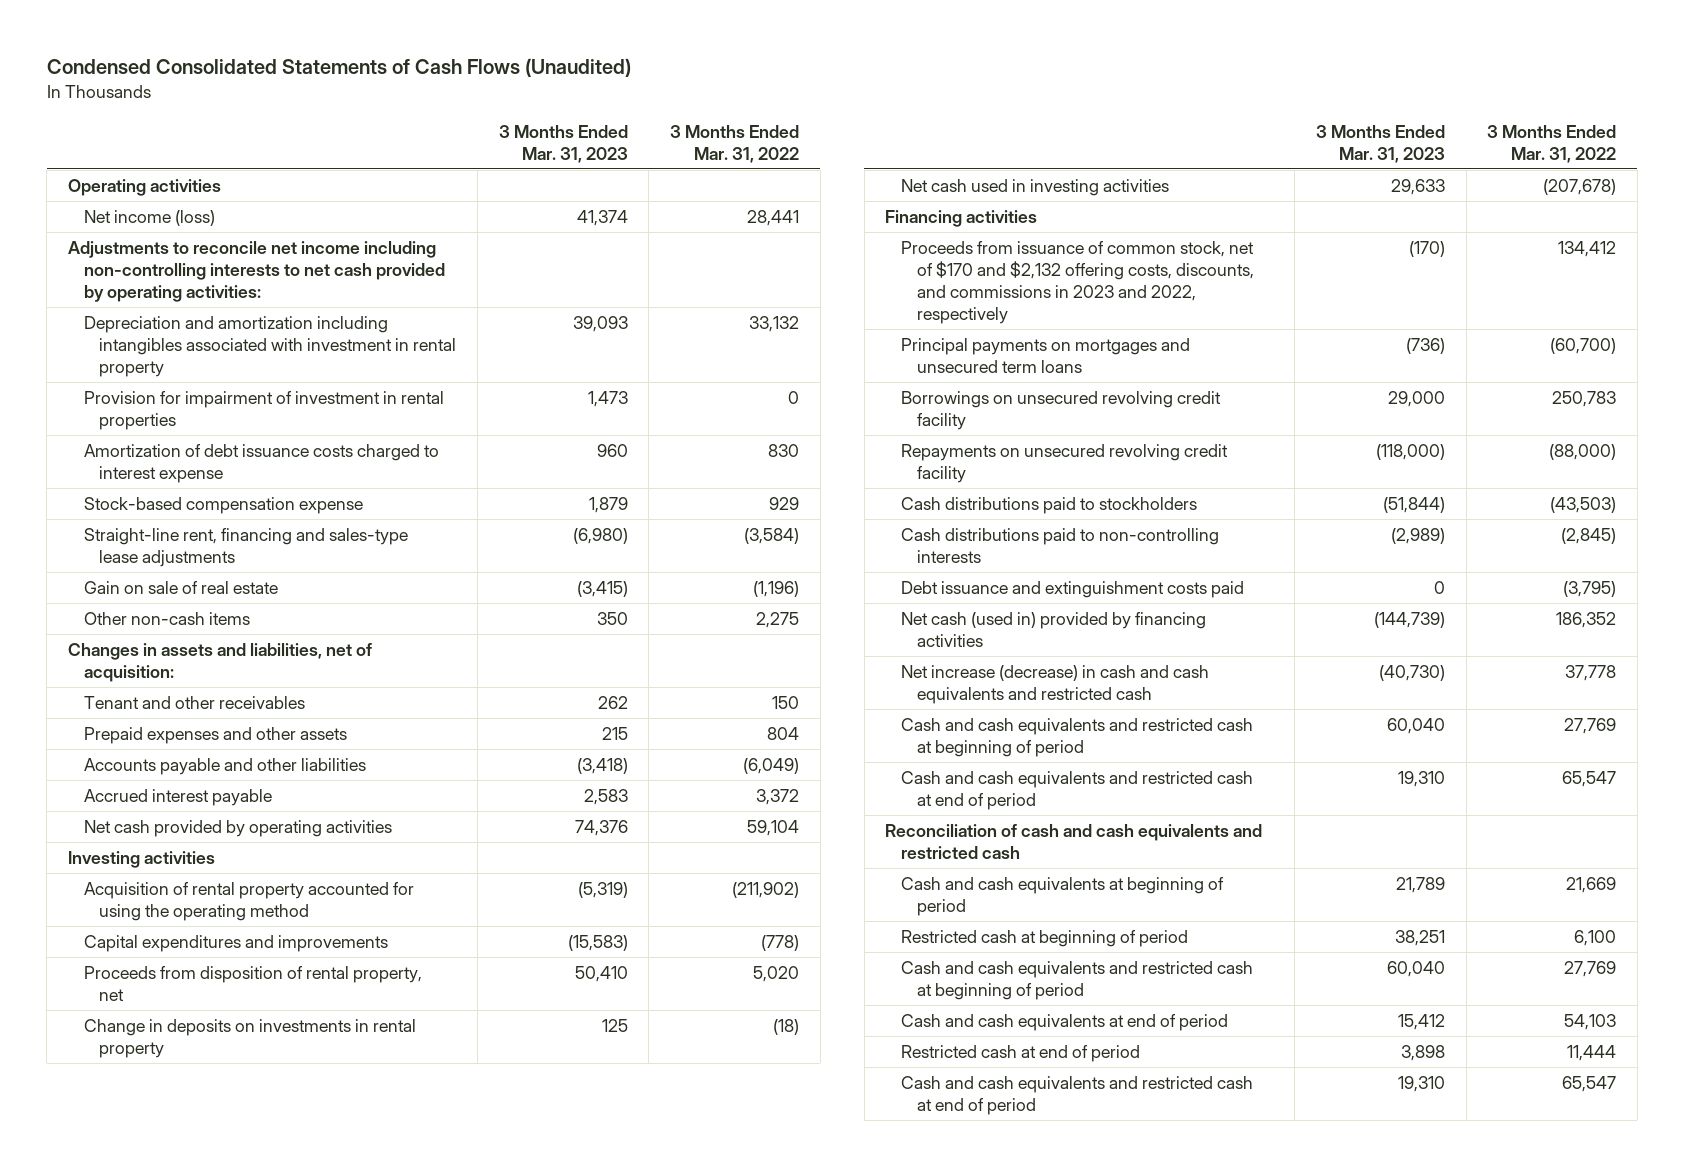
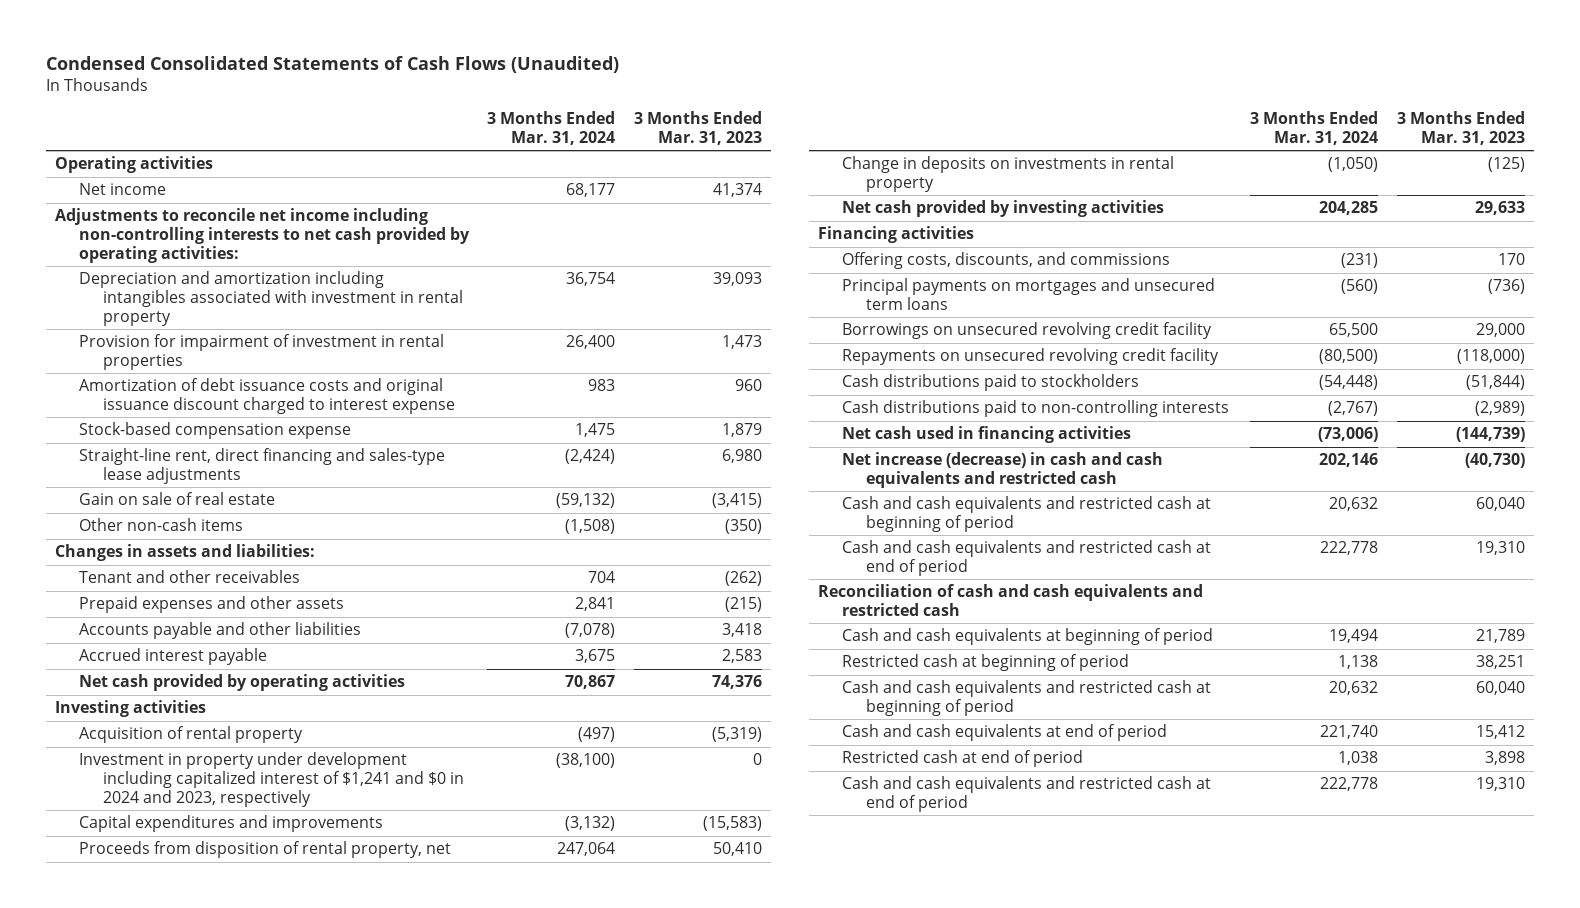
- | 3 Months Ended Mar. 31, 2023 | 3 Months Ended Mar. 31, 2022
+ | 3 Months Ended Mar. 31, 2024 | 3 Months Ended Mar. 31, 2023
- Net income (loss) | 41,374 | 28,441
+ Net income | 68,177 | 41,374
- Amortization of debt issuance costs charged to interest expense | 960 | 830
+ Amortization of debt issuance costs and original issuance discount charged to interest expense | 983 | 960
- Straight-line rent, financing and sales-type lease adjustments | (6,980) | (3,584)
+ Straight-line rent, direct financing and sales-type lease adjustments | (2,424) | 6,980
- Other non-cash items | 350 | 2,275
- Changes in assets and liabilities, net of acquisition:
- Tenant and other receivables | 262 | 150
- Prepaid expenses and other assets | 215 | 804
- Accounts payable and other liabilities | (3,418) | (6,049)
+ Other non-cash items | (1,508) | (350)
+ Changes in assets and liabilities:
+ Tenant and other receivables | 704 | (262)
+ Prepaid expenses and other assets | 2,841 | (215)
+ Accounts payable and other liabilities | (7,078) | 3,418
- Acquisition of rental property accounted for using the operating method | (5,319) | (211,902)
+ Acquisition of rental property | (497) | (5,319)
+ Investment in property under development including capitalized interest of $1,241 and $0 in 2024 and 2023, respectively | (38,100) | 0
- Change in deposits on investments in rental property | 125 | (18)
- Net cash used in investing activities | 29,633 | (207,678)
+ Change in deposits on investments in rental property | (1,050) | (125)
+ Net cash provided by investing activities | 204,285 | 29,633
- Proceeds from issuance of common stock, net of $170 and $2,132 offering costs, discounts, and commissions in 2023 and 2022, respectively | (170) | 134,412
+ Offering costs, discounts, and commissions | (231) | 170
- Debt issuance and extinguishment costs paid | 0 | (3,795)
- Net cash (used in) provided by financing activities | (144,739) | 186,352
+ Net cash used in financing activities | (73,006) | (144,739)

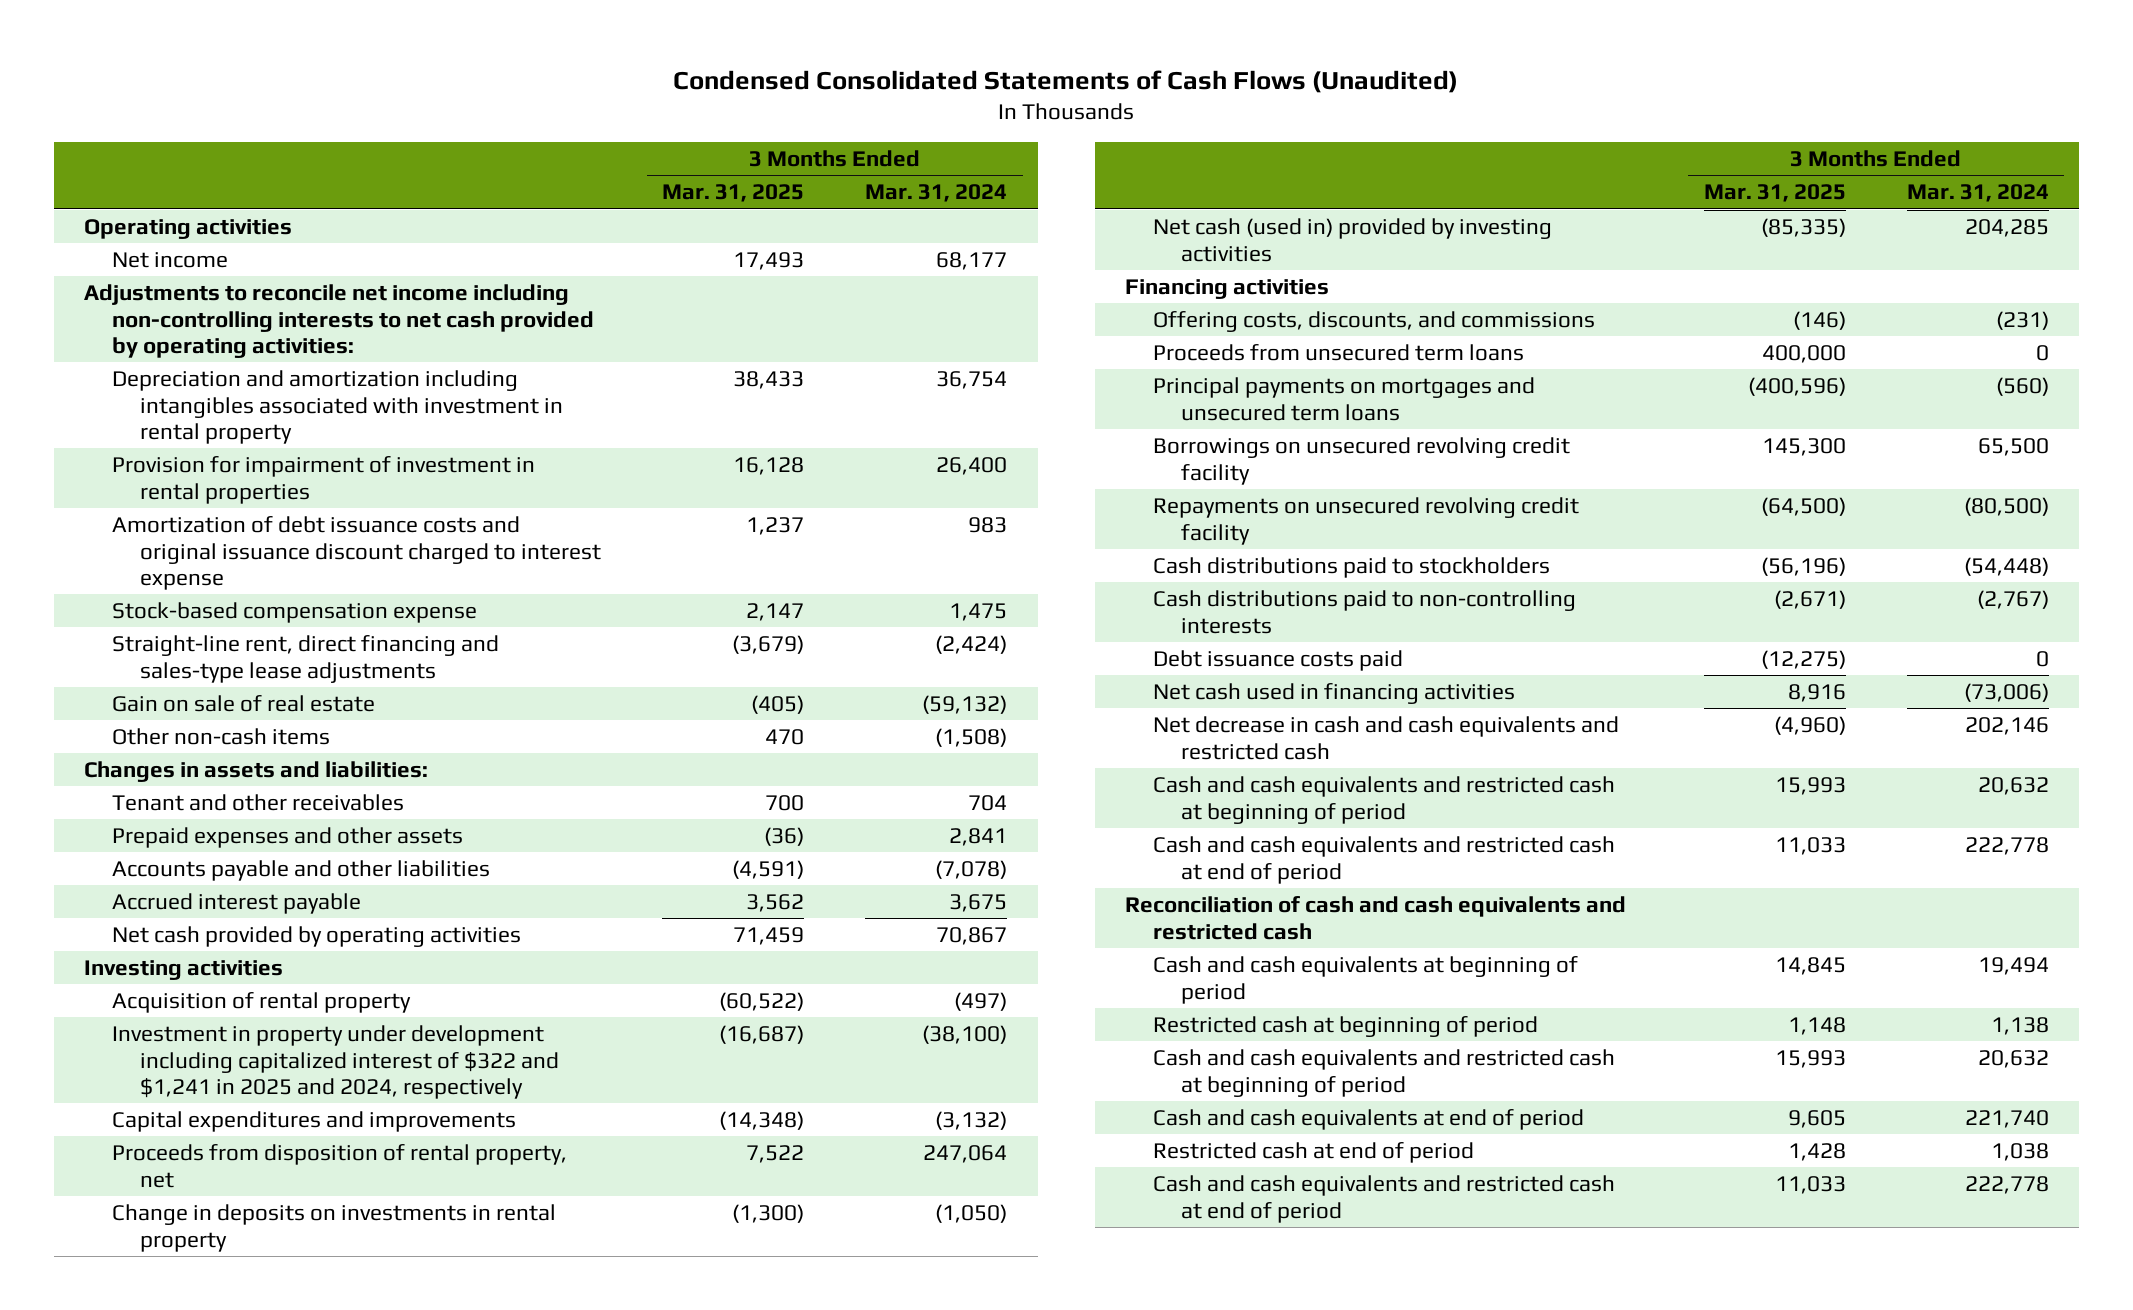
- | 3 Months Ended Mar. 31, 2024 | 3 Months Ended Mar. 31, 2023
+ | 3 Months Ended Mar. 31, 2025 | 3 Months Ended Mar. 31, 2024
- Investment in property under development including capitalized interest of $1,241 and $0 in 2024 and 2023, respectively | (38,100) | 0
+ Investment in property under development including capitalized interest of $322 and $1,241 in 2025 and 2024, respectively | (16,687) | (38,100)
- Net cash provided by investing activities | 204,285 | 29,633
+ Net cash (used in) provided by investing activities | (85,335) | 204,285
+ Proceeds from unsecured term loans | 400,000 | 0
+ Debt issuance costs paid | (12,275) | 0
- Net increase (decrease) in cash and cash equivalents and restricted cash | 202,146 | (40,730)
+ Net decrease in cash and cash equivalents and restricted cash | (4,960) | 202,146

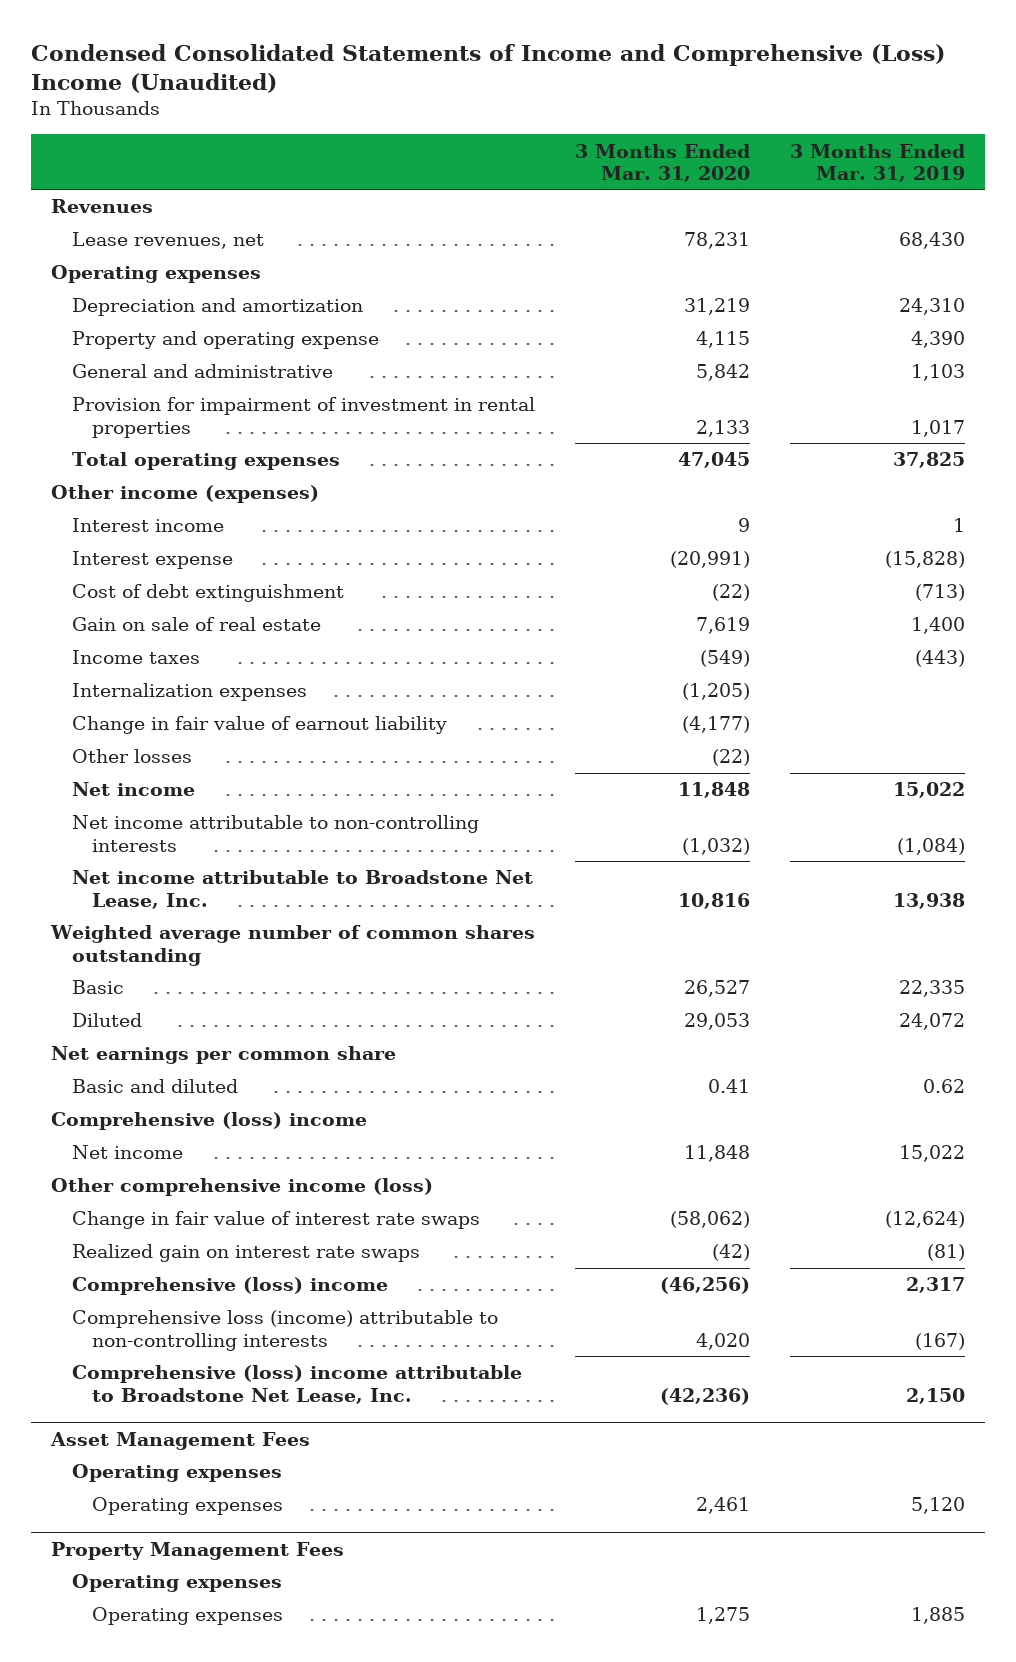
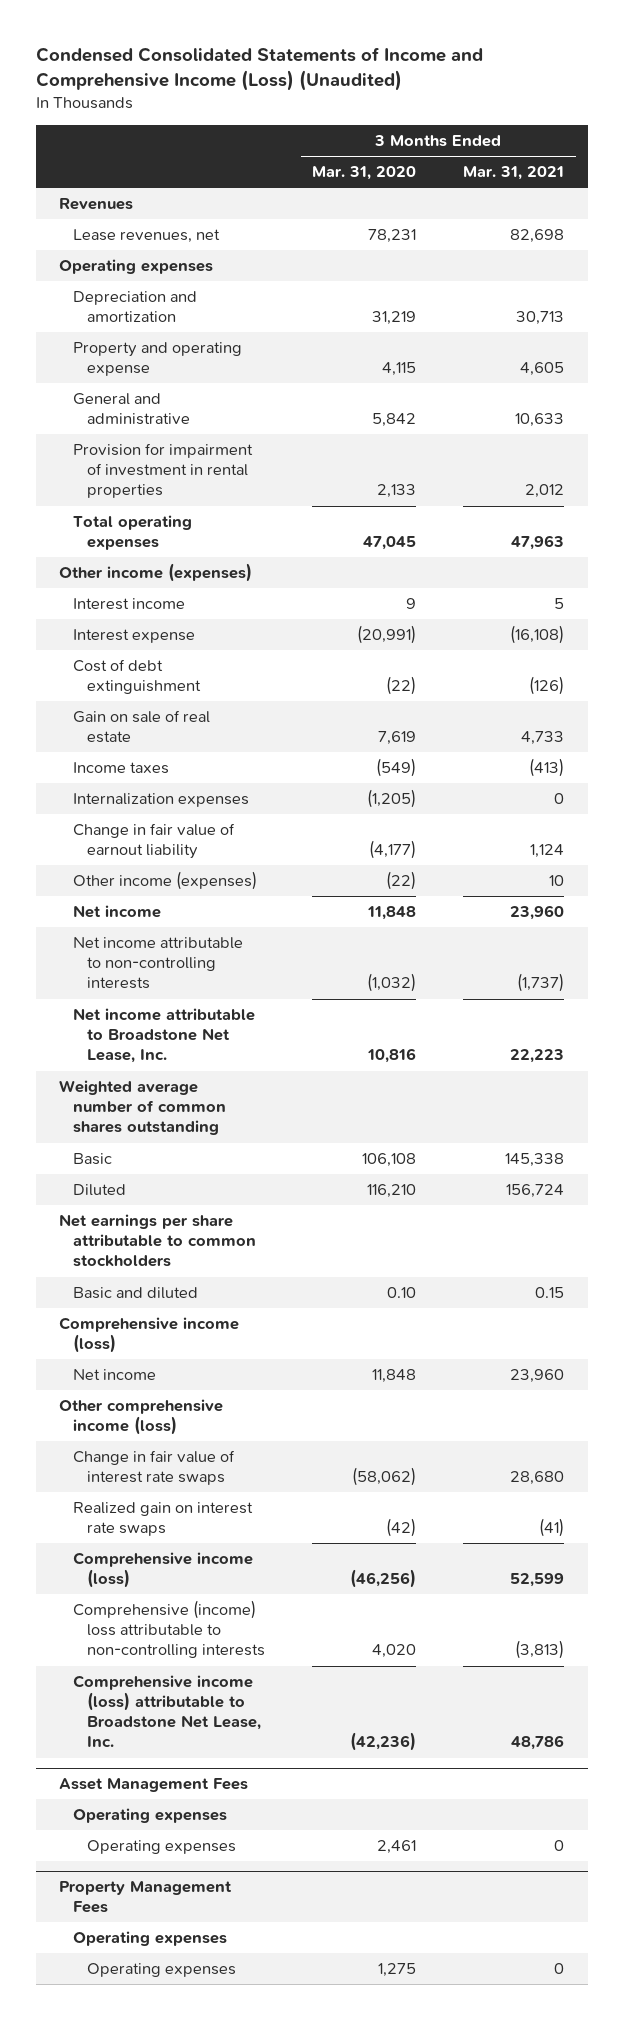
- Condensed Consolidated Statements of Income and Comprehensive (Loss) Income (Unaudited)
+ Condensed Consolidated Statements of Income and Comprehensive Income (Loss) (Unaudited)
- | 3 Months Ended Mar. 31, 2020 | 3 Months Ended Mar. 31, 2019
+ | 3 Months Ended Mar. 31, 2020 | 3 Months Ended Mar. 31, 2021
- Other losses | (22) |
+ Other income (expenses) | (22) | 10
- Basic | 26,527 | 22,335
- Diluted | 29,053 | 24,072
- Net earnings per common share
- Basic and diluted | 0.41 | 0.62
- Comprehensive (loss) income
+ Basic | 106,108 | 145,338
+ Diluted | 116,210 | 156,724
+ Net earnings per share attributable to common stockholders
+ Basic and diluted | 0.10 | 0.15
+ Comprehensive income (loss)
- Comprehensive (loss) income | (46,256) | 2,317
- Comprehensive loss (income) attributable to non-controlling interests | 4,020 | (167)
- Comprehensive (loss) income attributable to Broadstone Net Lease, Inc. | (42,236) | 2,150
+ Comprehensive income (loss) | (46,256) | 52,599
+ Comprehensive (income) loss attributable to non-controlling interests | 4,020 | (3,813)
+ Comprehensive income (loss) attributable to Broadstone Net Lease, Inc. | (42,236) | 48,786

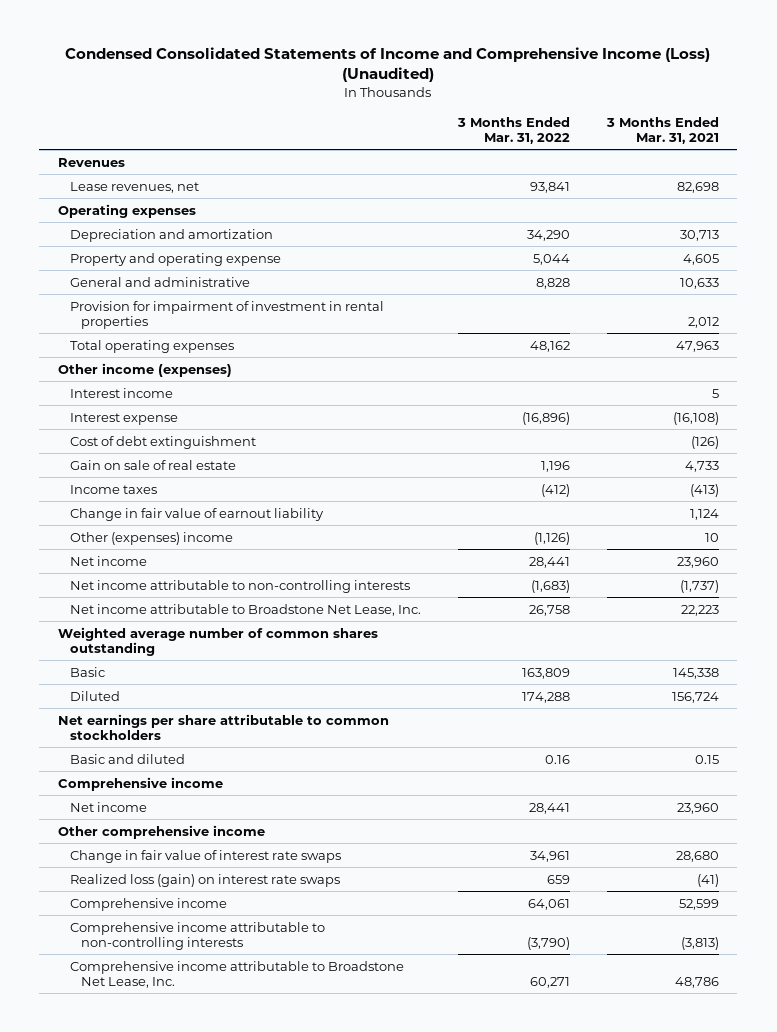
- | 3 Months Ended Mar. 31, 2020 | 3 Months Ended Mar. 31, 2021
+ | 3 Months Ended Mar. 31, 2022 | 3 Months Ended Mar. 31, 2021
- Internalization expenses | (1,205) | 0
- Other income (expenses) | (22) | 10
+ Other (expenses) income | (1,126) | 10
- Comprehensive income (loss)
+ Comprehensive income
- Other comprehensive income (loss)
+ Other comprehensive income
- Realized gain on interest rate swaps | (42) | (41)
- Comprehensive income (loss) | (46,256) | 52,599
- Comprehensive (income) loss attributable to non-controlling interests | 4,020 | (3,813)
- Comprehensive income (loss) attributable to Broadstone Net Lease, Inc. | (42,236) | 48,786
- Asset Management Fees
- Operating expenses
- Operating expenses | 2,461 | 0
- Property Management Fees
- Operating expenses
- Operating expenses | 1,275 | 0
+ Realized loss (gain) on interest rate swaps | 659 | (41)
+ Comprehensive income | 64,061 | 52,599
+ Comprehensive income attributable to non-controlling interests | (3,790) | (3,813)
+ Comprehensive income attributable to Broadstone Net Lease, Inc. | 60,271 | 48,786

